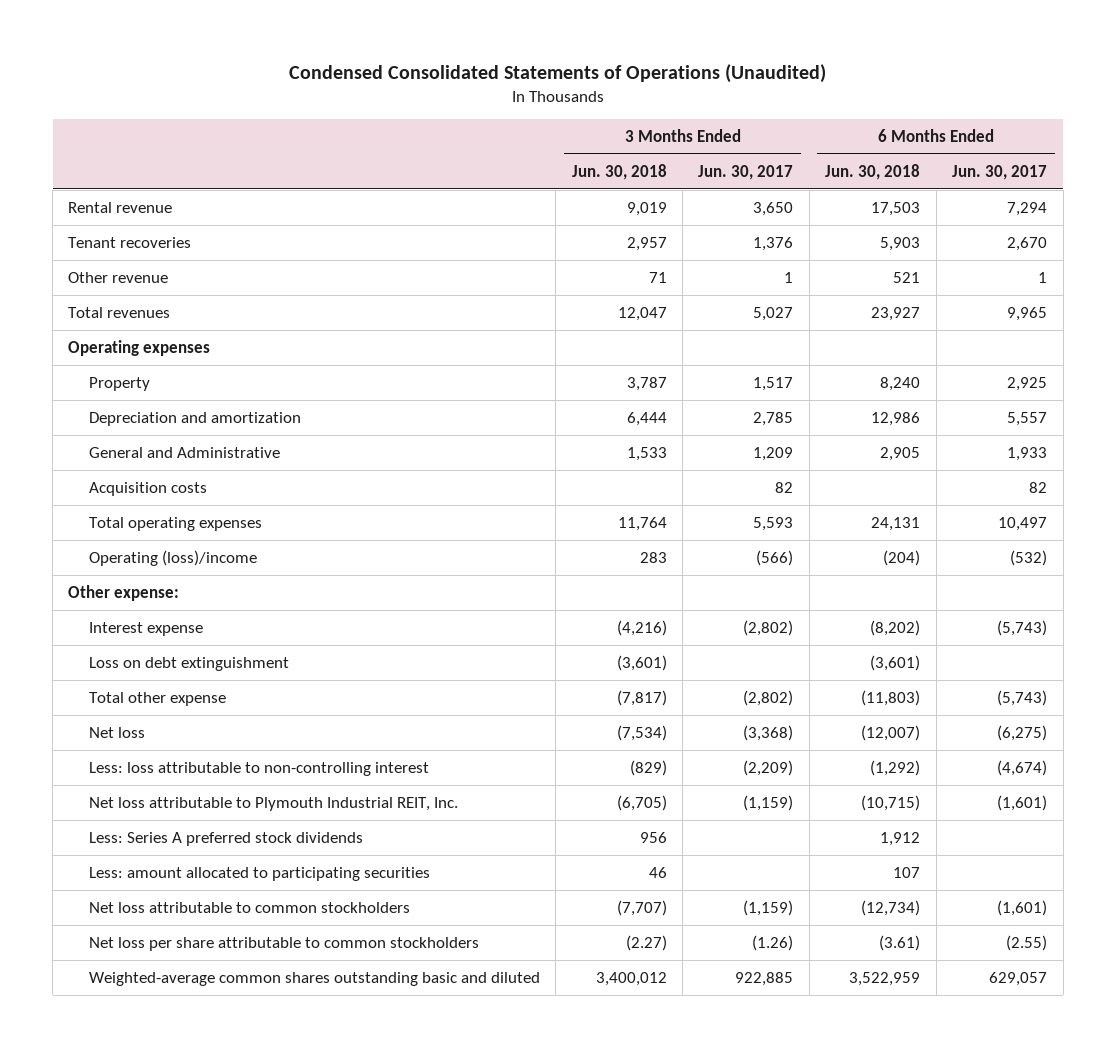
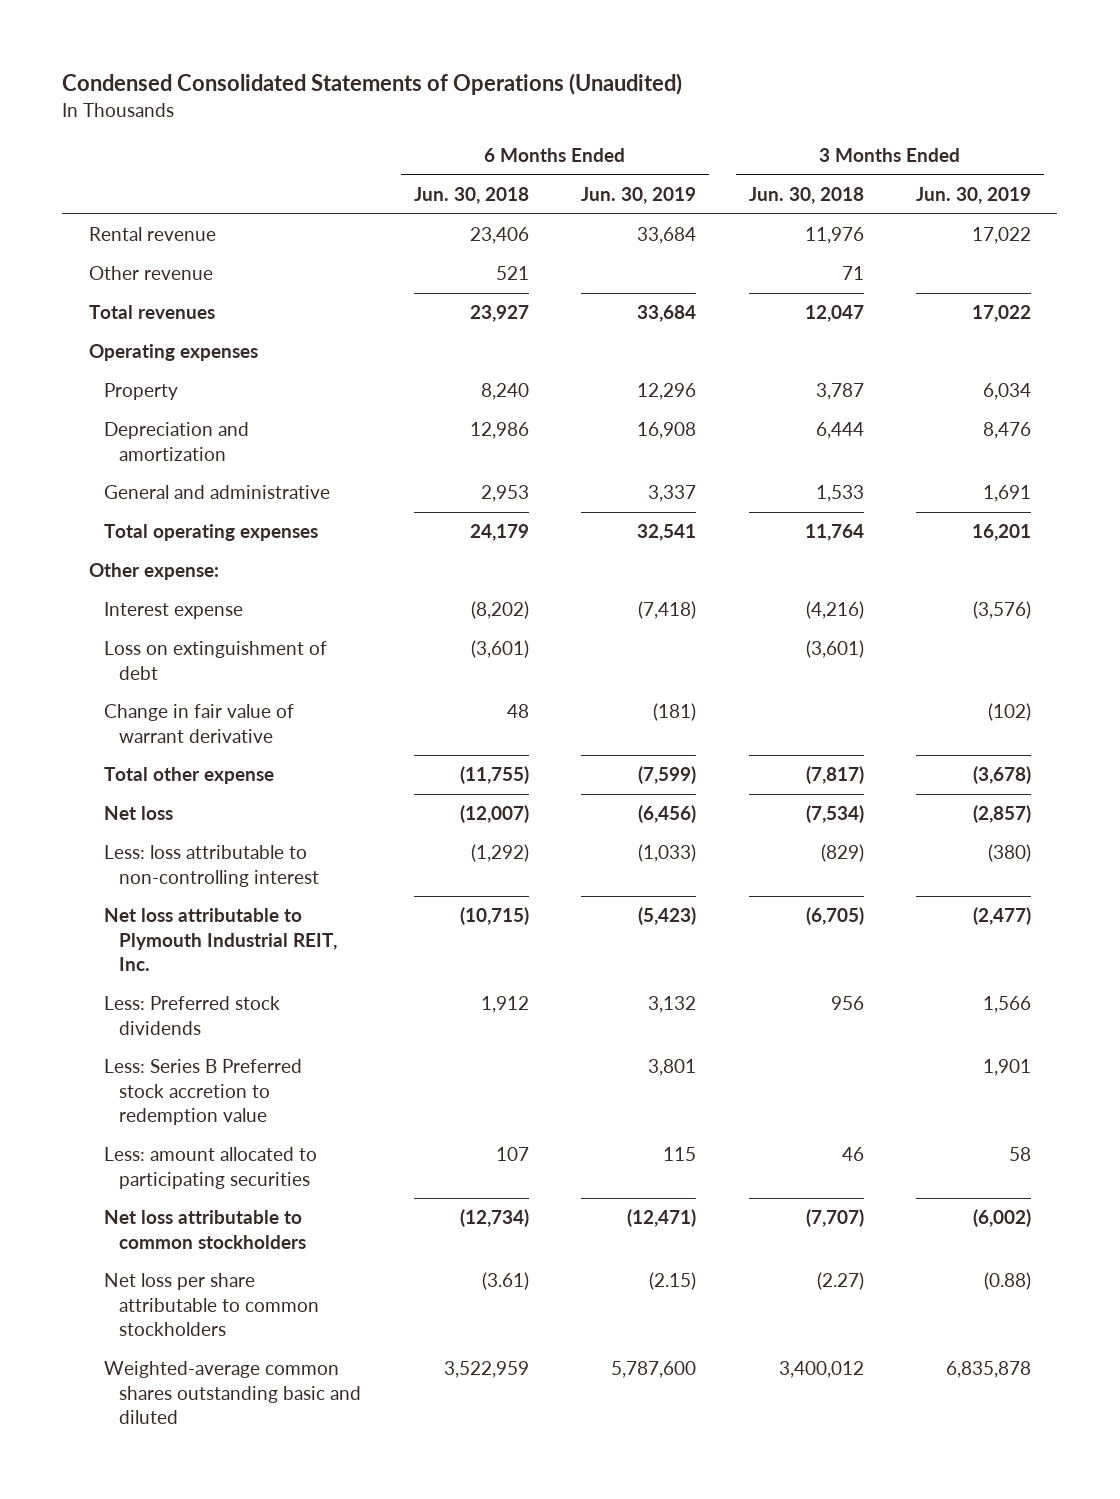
- | 3 Months Ended Jun. 30, 2018 | 3 Months Ended Jun. 30, 2017 | 6 Months Ended Jun. 30, 2018 | 6 Months Ended Jun. 30, 2017
+ | 6 Months Ended Jun. 30, 2018 | 6 Months Ended Jun. 30, 2019 | 3 Months Ended Jun. 30, 2018 | 3 Months Ended Jun. 30, 2019
- Rental revenue | 9,019 | 3,650 | 17,503 | 7,294
- Tenant recoveries | 2,957 | 1,376 | 5,903 | 2,670
+ Rental revenue | 23,406 | 33,684 | 11,976 | 17,022
- General and Administrative | 1,533 | 1,209 | 2,905 | 1,933
- Acquisition costs | | 82 | | 82
- Total operating expenses | 11,764 | 5,593 | 24,131 | 10,497
- Operating (loss)/income | 283 | (566) | (204) | (532)
+ General and administrative | 2,953 | 3,337 | 1,533 | 1,691
+ Total operating expenses | 24,179 | 32,541 | 11,764 | 16,201
- Loss on debt extinguishment | (3,601) | | (3,601) |
- Total other expense | (7,817) | (2,802) | (11,803) | (5,743)
+ Loss on extinguishment of debt | (3,601) | | (3,601) |
+ Change in fair value of warrant derivative | 48 | (181) | | (102)
+ Total other expense | (11,755) | (7,599) | (7,817) | (3,678)
- Less: Series A preferred stock dividends | 956 | | 1,912 |
+ Less: Preferred stock dividends | 1,912 | 3,132 | 956 | 1,566
+ Less: Series B Preferred stock accretion to redemption value | | 3,801 | | 1,901

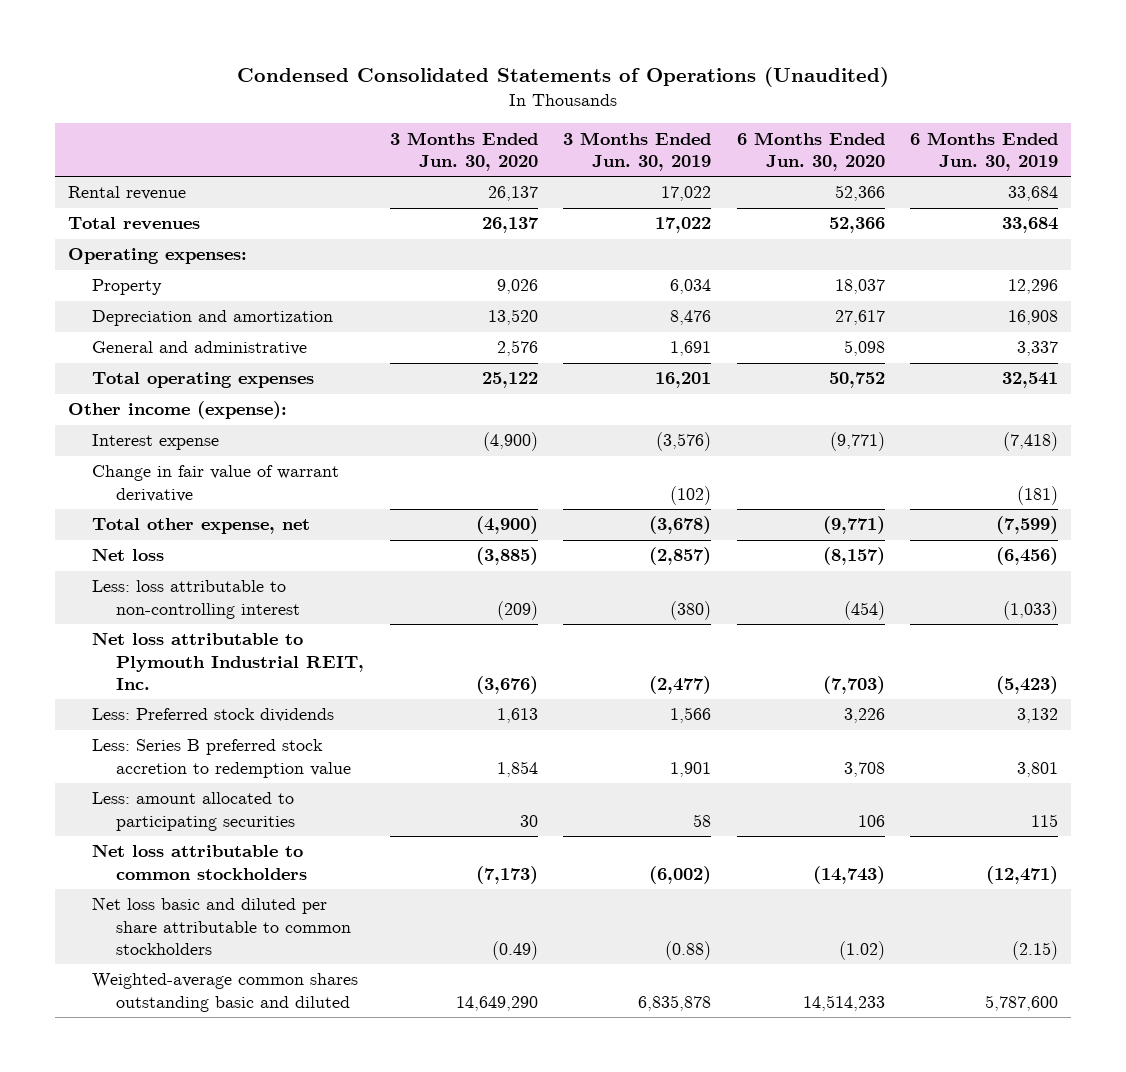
- | 6 Months Ended Jun. 30, 2018 | 6 Months Ended Jun. 30, 2019 | 3 Months Ended Jun. 30, 2018 | 3 Months Ended Jun. 30, 2019
+ | 3 Months Ended Jun. 30, 2020 | 3 Months Ended Jun. 30, 2019 | 6 Months Ended Jun. 30, 2020 | 6 Months Ended Jun. 30, 2019
- Other revenue | 521 | | 71 |
- Operating expenses
+ Operating expenses:
- Other expense:
+ Other income (expense):
- Loss on extinguishment of debt | (3,601) | | (3,601) |
- Total other expense | (11,755) | (7,599) | (7,817) | (3,678)
+ Total other expense, net | (4,900) | (3,678) | (9,771) | (7,599)
- Less: Series B Preferred stock accretion to redemption value | | 3,801 | | 1,901
+ Less: Series B preferred stock accretion to redemption value | 1,854 | 1,901 | 3,708 | 3,801
- Net loss per share attributable to common stockholders | (3.61) | (2.15) | (2.27) | (0.88)
+ Net loss basic and diluted per share attributable to common stockholders | (0.49) | (0.88) | (1.02) | (2.15)

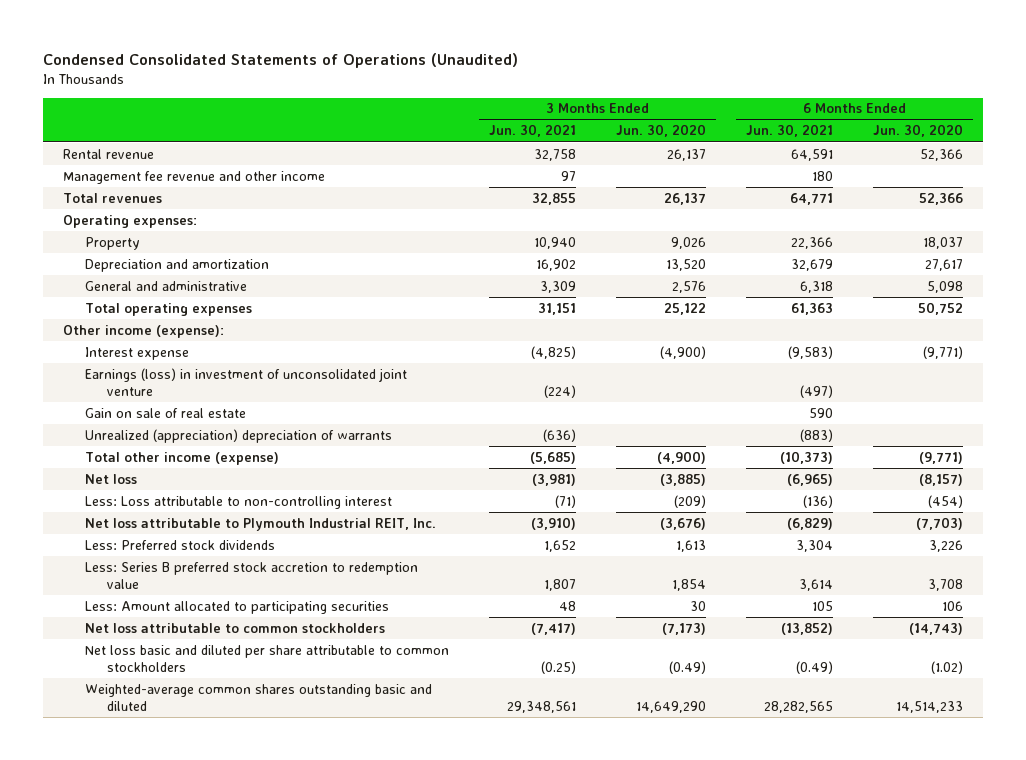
- | 3 Months Ended Jun. 30, 2020 | 3 Months Ended Jun. 30, 2019 | 6 Months Ended Jun. 30, 2020 | 6 Months Ended Jun. 30, 2019
+ | 3 Months Ended Jun. 30, 2021 | 3 Months Ended Jun. 30, 2020 | 6 Months Ended Jun. 30, 2021 | 6 Months Ended Jun. 30, 2020
+ Management fee revenue and other income | 97 | | 180 |
- Change in fair value of warrant derivative | | (102) | | (181)
- Total other expense, net | (4,900) | (3,678) | (9,771) | (7,599)
+ Earnings (loss) in investment of unconsolidated joint venture | (224) | | (497) |
+ Gain on sale of real estate | | | 590 |
+ Unrealized (appreciation) depreciation of warrants | (636) | | (883) |
+ Total other income (expense) | (5,685) | (4,900) | (10,373) | (9,771)
- Less: loss attributable to non-controlling interest | (209) | (380) | (454) | (1,033)
+ Less: Loss attributable to non-controlling interest | (71) | (209) | (136) | (454)
- Less: amount allocated to participating securities | 30 | 58 | 106 | 115
+ Less: Amount allocated to participating securities | 48 | 30 | 105 | 106

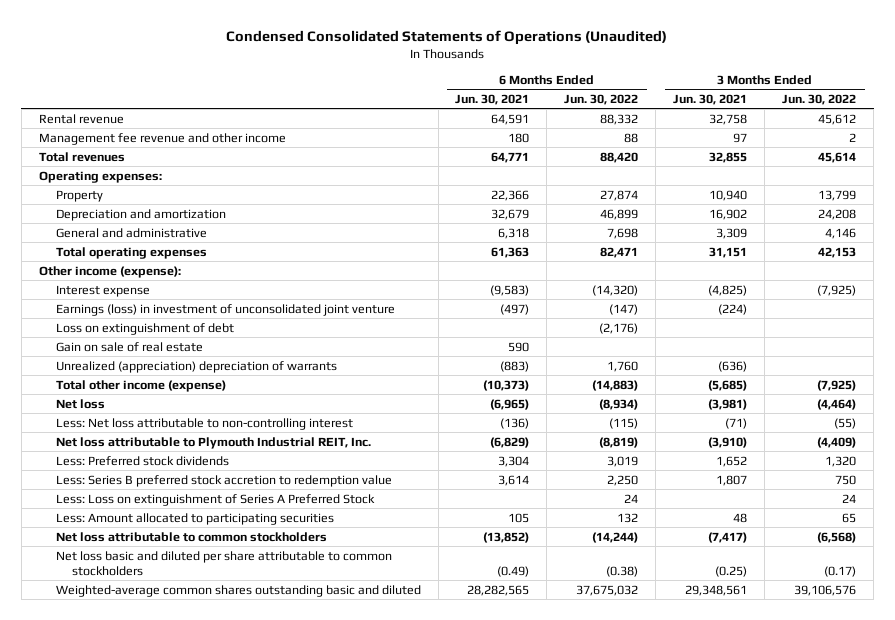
- | 3 Months Ended Jun. 30, 2021 | 3 Months Ended Jun. 30, 2020 | 6 Months Ended Jun. 30, 2021 | 6 Months Ended Jun. 30, 2020
+ | 6 Months Ended Jun. 30, 2021 | 6 Months Ended Jun. 30, 2022 | 3 Months Ended Jun. 30, 2021 | 3 Months Ended Jun. 30, 2022
+ Loss on extinguishment of debt | | (2,176) | |
- Less: Loss attributable to non-controlling interest | (71) | (209) | (136) | (454)
+ Less: Net loss attributable to non-controlling interest | (136) | (115) | (71) | (55)
+ Less: Loss on extinguishment of Series A Preferred Stock | | 24 | | 24

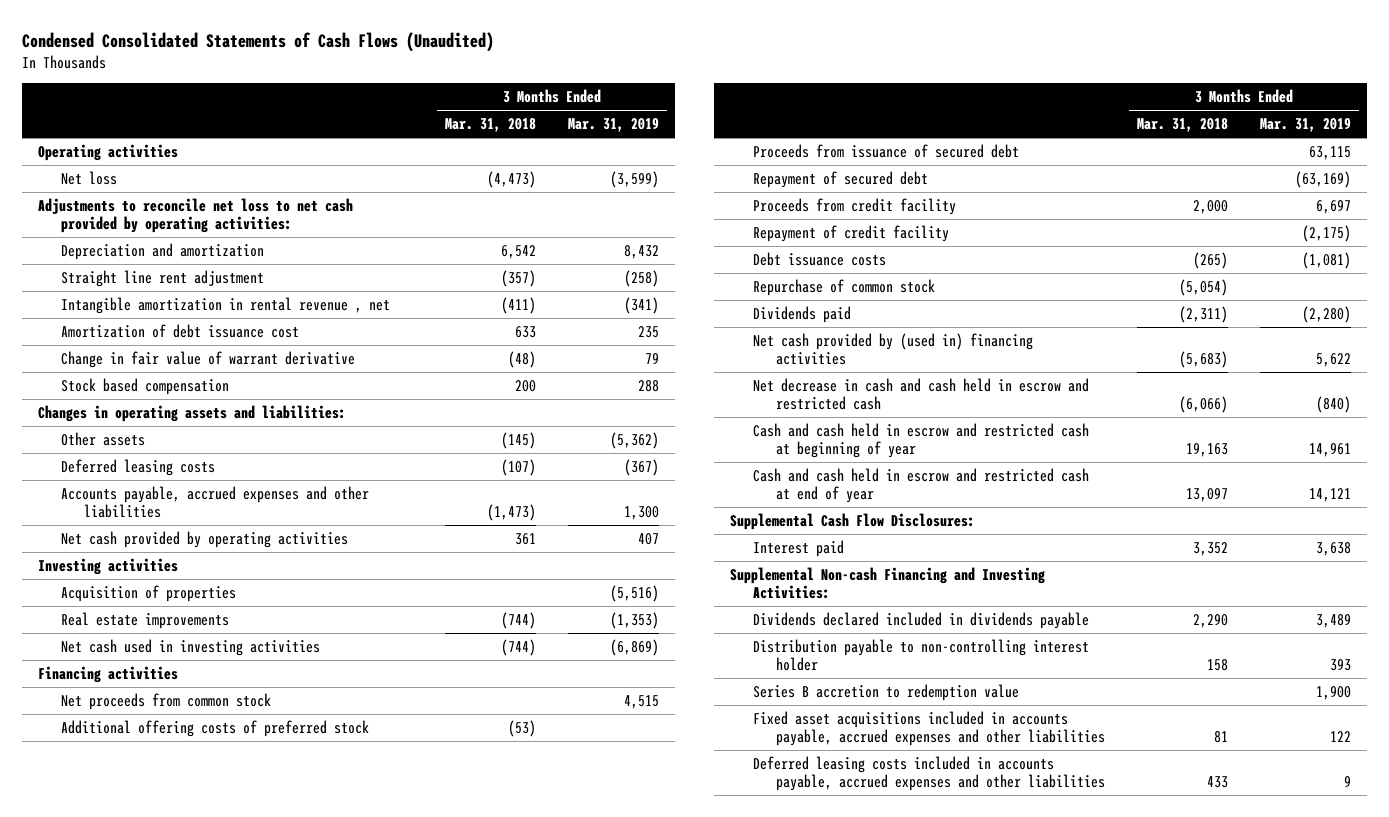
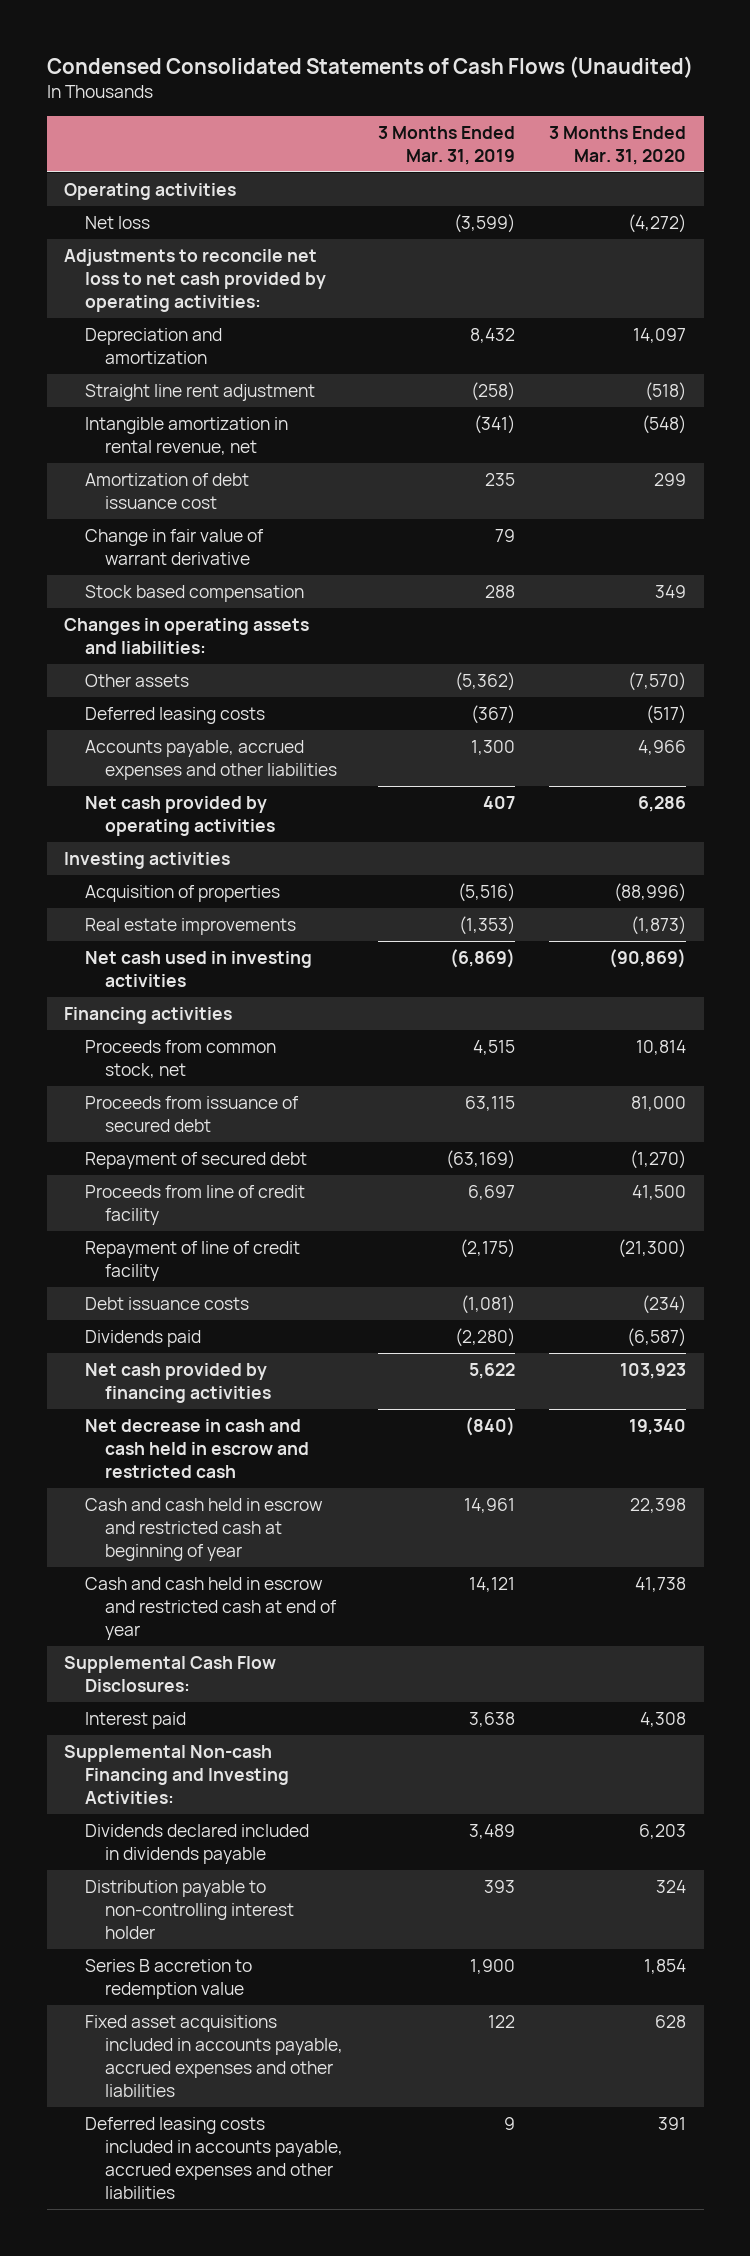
- | 3 Months Ended Mar. 31, 2018 | 3 Months Ended Mar. 31, 2019
+ | 3 Months Ended Mar. 31, 2019 | 3 Months Ended Mar. 31, 2020
- Intangible amortization in rental revenue , net | (411) | (341)
+ Intangible amortization in rental revenue, net | (341) | (548)
- Net proceeds from common stock | | 4,515
- Additional offering costs of preferred stock | (53) |
+ Proceeds from common stock, net | 4,515 | 10,814
- Proceeds from credit facility | 2,000 | 6,697
- Repayment of credit facility | | (2,175)
+ Proceeds from line of credit facility | 6,697 | 41,500
+ Repayment of line of credit facility | (2,175) | (21,300)
- Repurchase of common stock | (5,054) |
- Net cash provided by (used in) financing activities | (5,683) | 5,622
+ Net cash provided by financing activities | 5,622 | 103,923

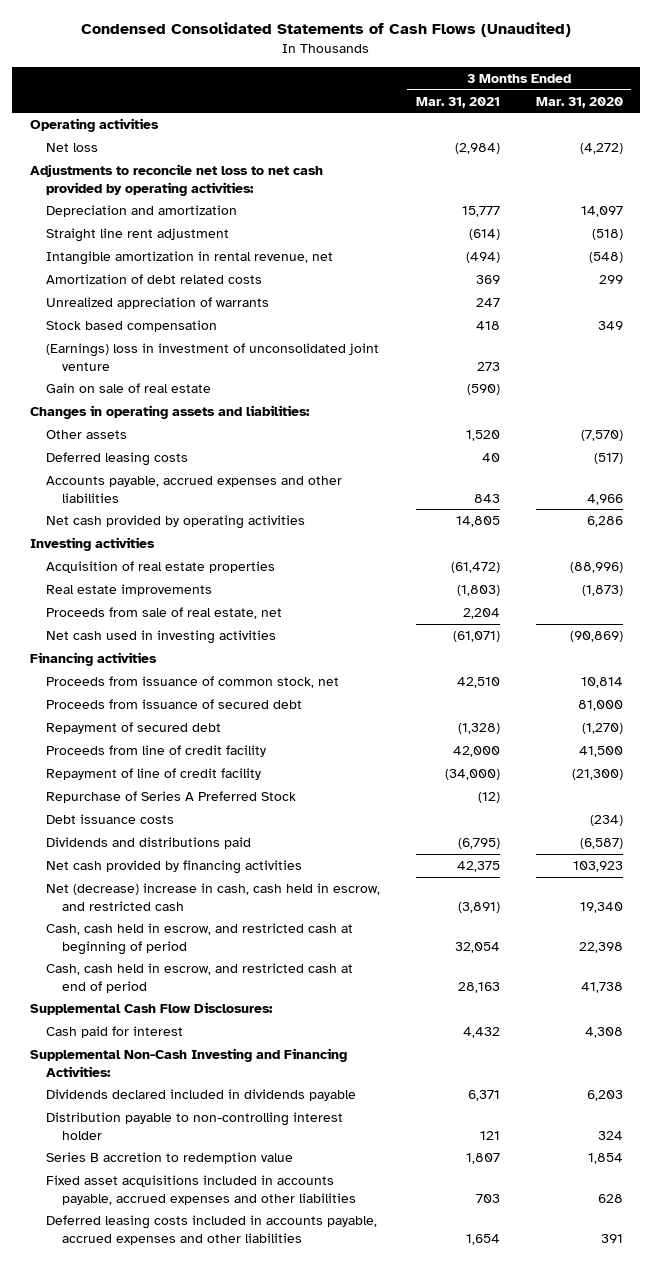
- | 3 Months Ended Mar. 31, 2019 | 3 Months Ended Mar. 31, 2020
+ | 3 Months Ended Mar. 31, 2021 | 3 Months Ended Mar. 31, 2020
- Amortization of debt issuance cost | 235 | 299
- Change in fair value of warrant derivative | 79 |
+ Amortization of debt related costs | 369 | 299
+ Unrealized appreciation of warrants | 247 |
+ (Earnings) loss in investment of unconsolidated joint venture | 273 |
+ Gain on sale of real estate | (590) |
- Acquisition of properties | (5,516) | (88,996)
+ Acquisition of real estate properties | (61,472) | (88,996)
+ Proceeds from sale of real estate, net | 2,204 |
- Proceeds from common stock, net | 4,515 | 10,814
+ Proceeds from issuance of common stock, net | 42,510 | 10,814
+ Repurchase of Series A Preferred Stock | (12) |
- Dividends paid | (2,280) | (6,587)
+ Dividends and distributions paid | (6,795) | (6,587)
- Net decrease in cash and cash held in escrow and restricted cash | (840) | 19,340
- Cash and cash held in escrow and restricted cash at beginning of year | 14,961 | 22,398
- Cash and cash held in escrow and restricted cash at end of year | 14,121 | 41,738
+ Net (decrease) increase in cash, cash held in escrow, and restricted cash | (3,891) | 19,340
+ Cash, cash held in escrow, and restricted cash at beginning of period | 32,054 | 22,398
+ Cash, cash held in escrow, and restricted cash at end of period | 28,163 | 41,738
- Interest paid | 3,638 | 4,308
- Supplemental Non-cash Financing and Investing Activities:
+ Cash paid for interest | 4,432 | 4,308
+ Supplemental Non-Cash Investing and Financing Activities:

